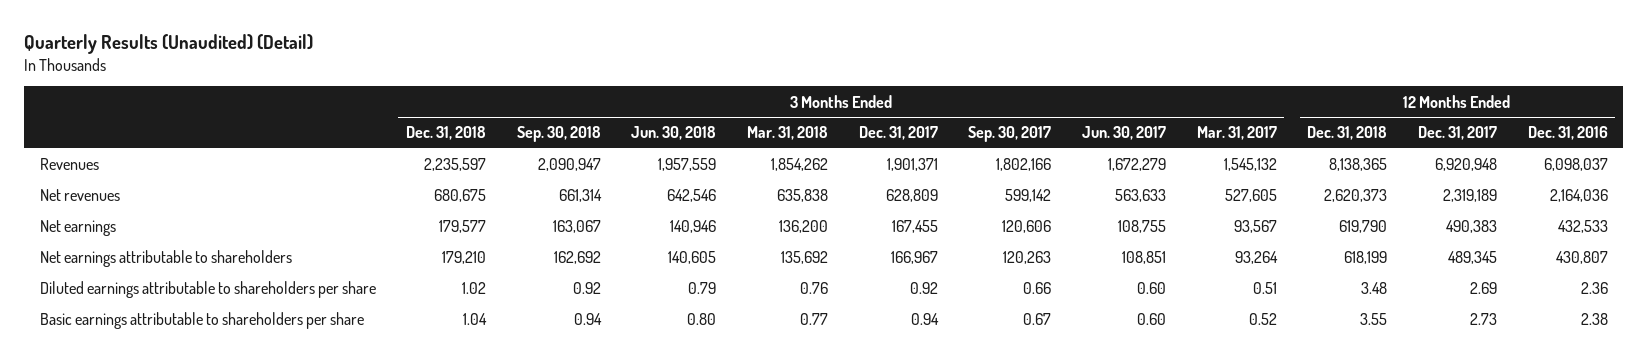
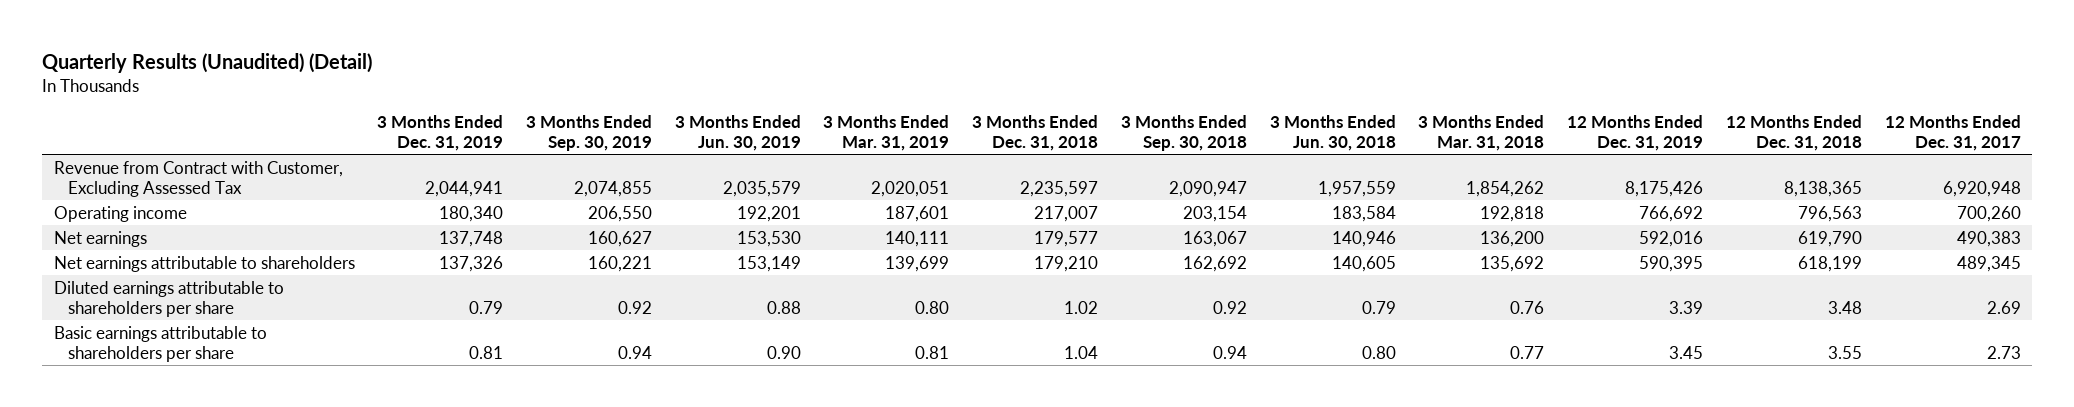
- | 3 Months Ended Dec. 31, 2018 | 3 Months Ended Sep. 30, 2018 | 3 Months Ended Jun. 30, 2018 | 3 Months Ended Mar. 31, 2018 | 3 Months Ended Dec. 31, 2017 | 3 Months Ended Sep. 30, 2017 | 3 Months Ended Jun. 30, 2017 | 3 Months Ended Mar. 31, 2017 | 12 Months Ended Dec. 31, 2018 | 12 Months Ended Dec. 31, 2017 | 12 Months Ended Dec. 31, 2016
+ | 3 Months Ended Dec. 31, 2019 | 3 Months Ended Sep. 30, 2019 | 3 Months Ended Jun. 30, 2019 | 3 Months Ended Mar. 31, 2019 | 3 Months Ended Dec. 31, 2018 | 3 Months Ended Sep. 30, 2018 | 3 Months Ended Jun. 30, 2018 | 3 Months Ended Mar. 31, 2018 | 12 Months Ended Dec. 31, 2019 | 12 Months Ended Dec. 31, 2018 | 12 Months Ended Dec. 31, 2017
- Revenues | 2,235,597 | 2,090,947 | 1,957,559 | 1,854,262 | 1,901,371 | 1,802,166 | 1,672,279 | 1,545,132 | 8,138,365 | 6,920,948 | 6,098,037
- Net revenues | 680,675 | 661,314 | 642,546 | 635,838 | 628,809 | 599,142 | 563,633 | 527,605 | 2,620,373 | 2,319,189 | 2,164,036
+ Revenue from Contract with Customer, Excluding Assessed Tax | 2,044,941 | 2,074,855 | 2,035,579 | 2,020,051 | 2,235,597 | 2,090,947 | 1,957,559 | 1,854,262 | 8,175,426 | 8,138,365 | 6,920,948
+ Operating income | 180,340 | 206,550 | 192,201 | 187,601 | 217,007 | 203,154 | 183,584 | 192,818 | 766,692 | 796,563 | 700,260

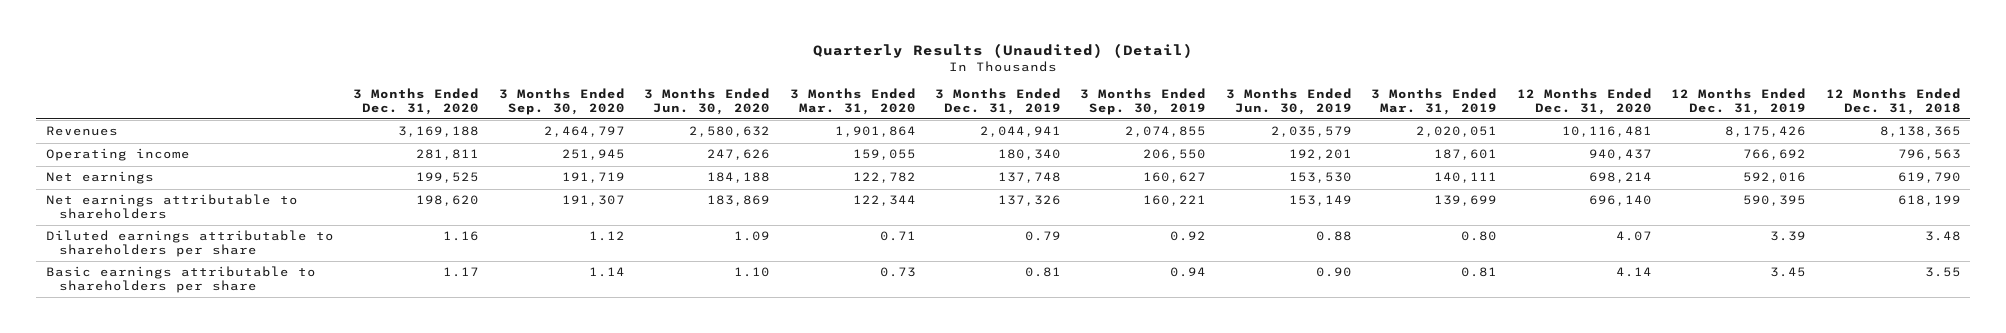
- | 3 Months Ended Dec. 31, 2019 | 3 Months Ended Sep. 30, 2019 | 3 Months Ended Jun. 30, 2019 | 3 Months Ended Mar. 31, 2019 | 3 Months Ended Dec. 31, 2018 | 3 Months Ended Sep. 30, 2018 | 3 Months Ended Jun. 30, 2018 | 3 Months Ended Mar. 31, 2018 | 12 Months Ended Dec. 31, 2019 | 12 Months Ended Dec. 31, 2018 | 12 Months Ended Dec. 31, 2017
+ | 3 Months Ended Dec. 31, 2020 | 3 Months Ended Sep. 30, 2020 | 3 Months Ended Jun. 30, 2020 | 3 Months Ended Mar. 31, 2020 | 3 Months Ended Dec. 31, 2019 | 3 Months Ended Sep. 30, 2019 | 3 Months Ended Jun. 30, 2019 | 3 Months Ended Mar. 31, 2019 | 12 Months Ended Dec. 31, 2020 | 12 Months Ended Dec. 31, 2019 | 12 Months Ended Dec. 31, 2018
- Revenue from Contract with Customer, Excluding Assessed Tax | 2,044,941 | 2,074,855 | 2,035,579 | 2,020,051 | 2,235,597 | 2,090,947 | 1,957,559 | 1,854,262 | 8,175,426 | 8,138,365 | 6,920,948
+ Revenues | 3,169,188 | 2,464,797 | 2,580,632 | 1,901,864 | 2,044,941 | 2,074,855 | 2,035,579 | 2,020,051 | 10,116,481 | 8,175,426 | 8,138,365

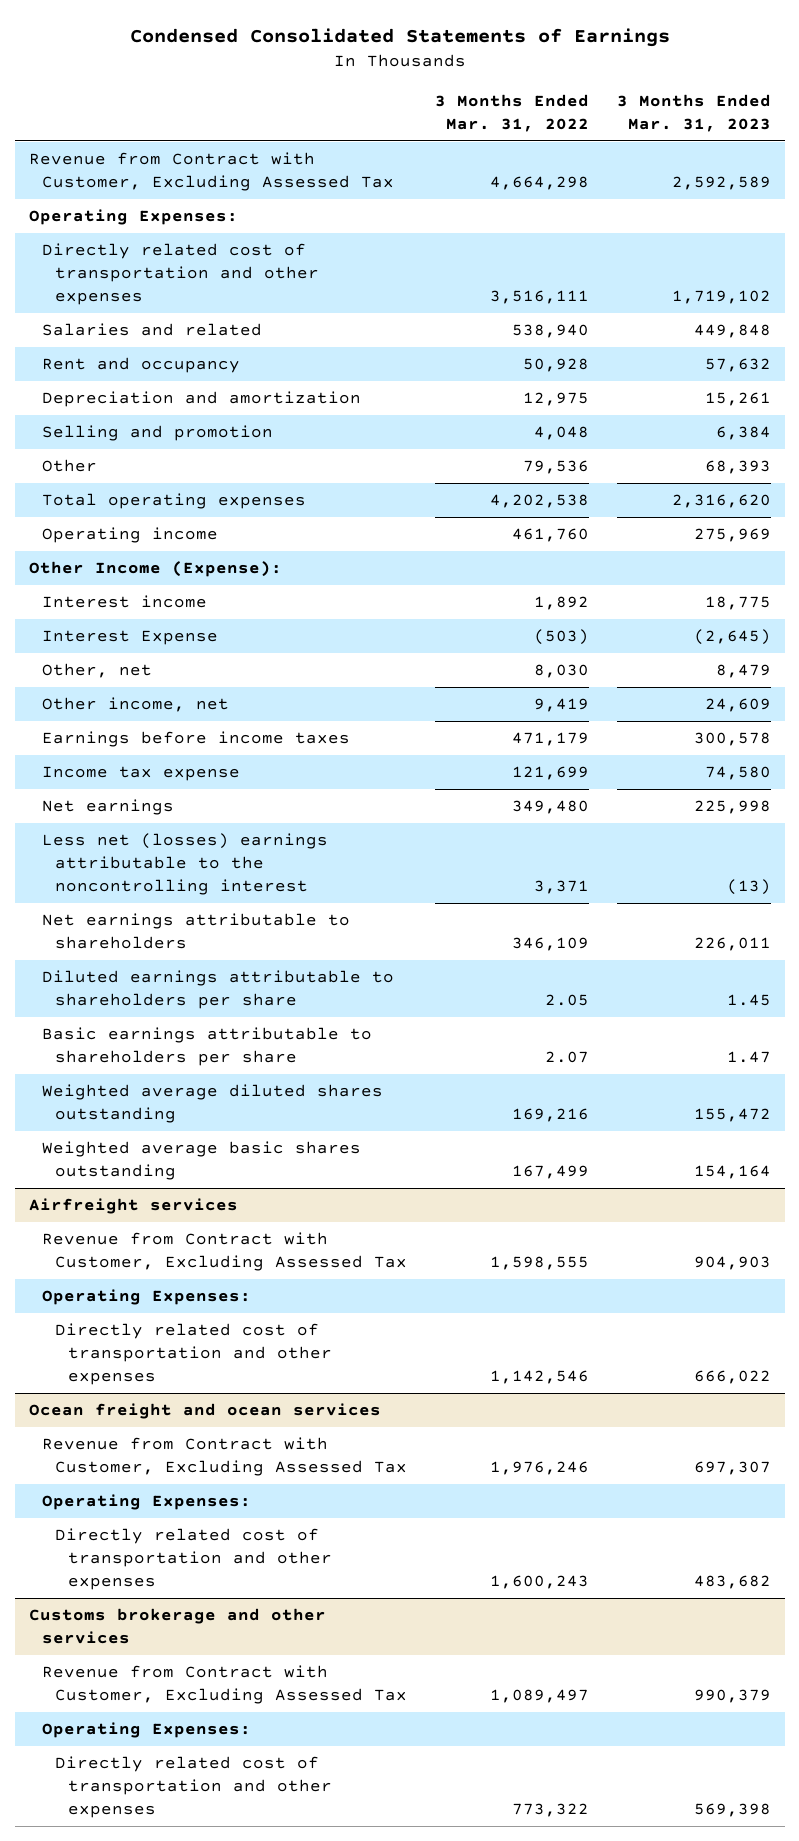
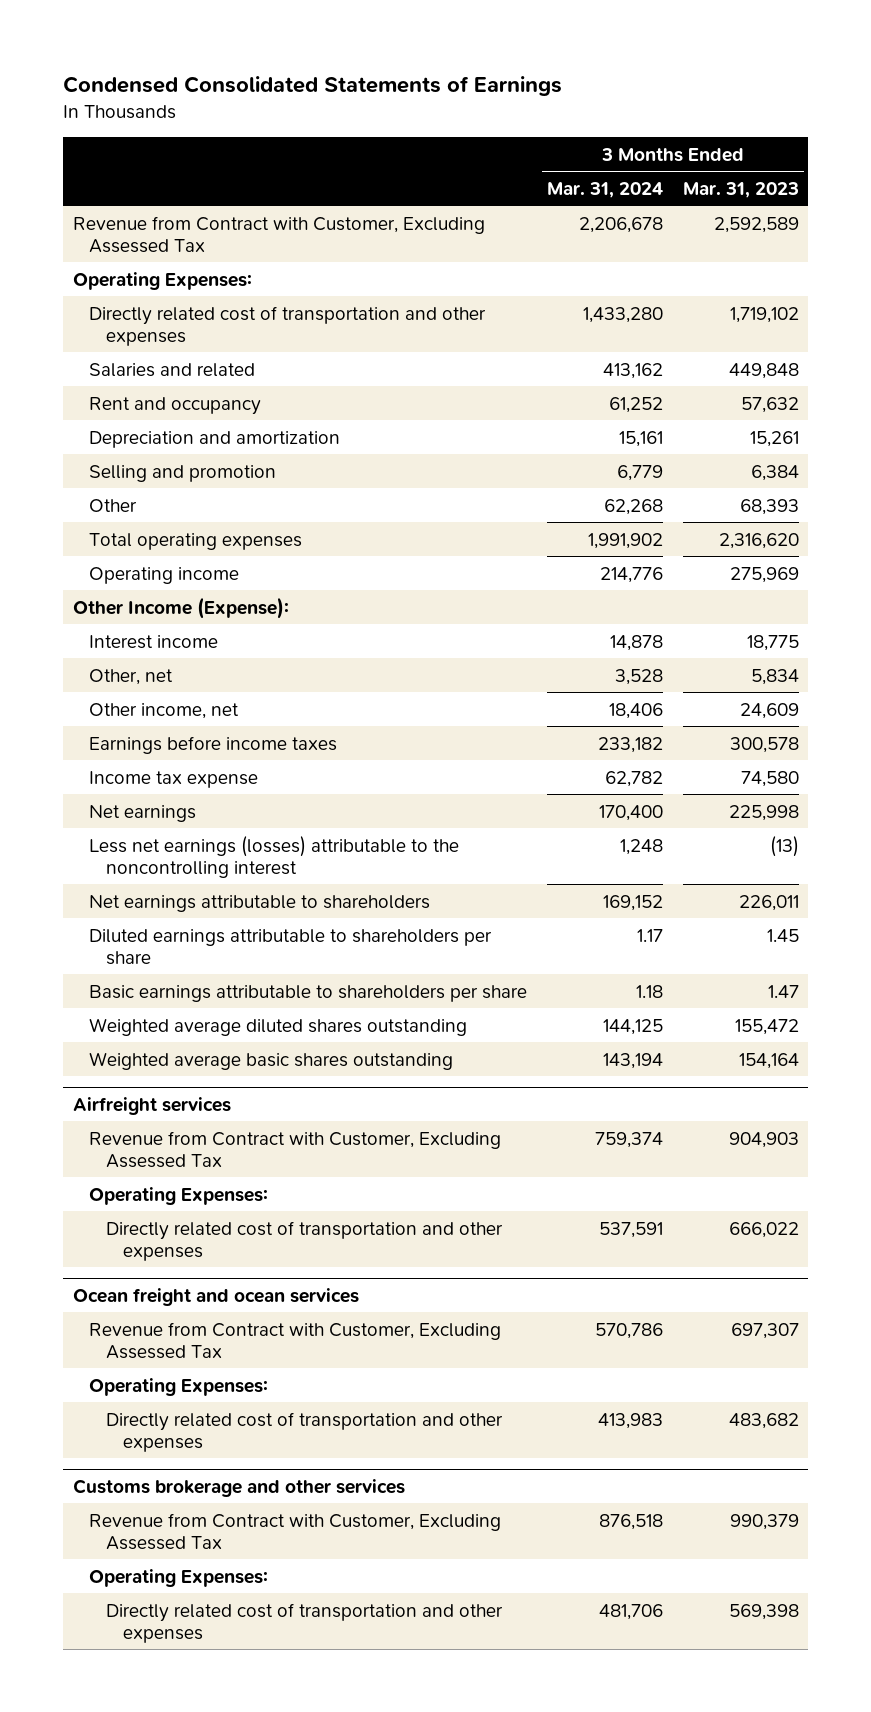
- | 3 Months Ended Mar. 31, 2022 | 3 Months Ended Mar. 31, 2023
+ | 3 Months Ended Mar. 31, 2024 | 3 Months Ended Mar. 31, 2023
- Interest Expense | (503) | (2,645)
- Other, net | 8,030 | 8,479
+ Other, net | 3,528 | 5,834
- Less net (losses) earnings attributable to the noncontrolling interest | 3,371 | (13)
+ Less net earnings (losses) attributable to the noncontrolling interest | 1,248 | (13)

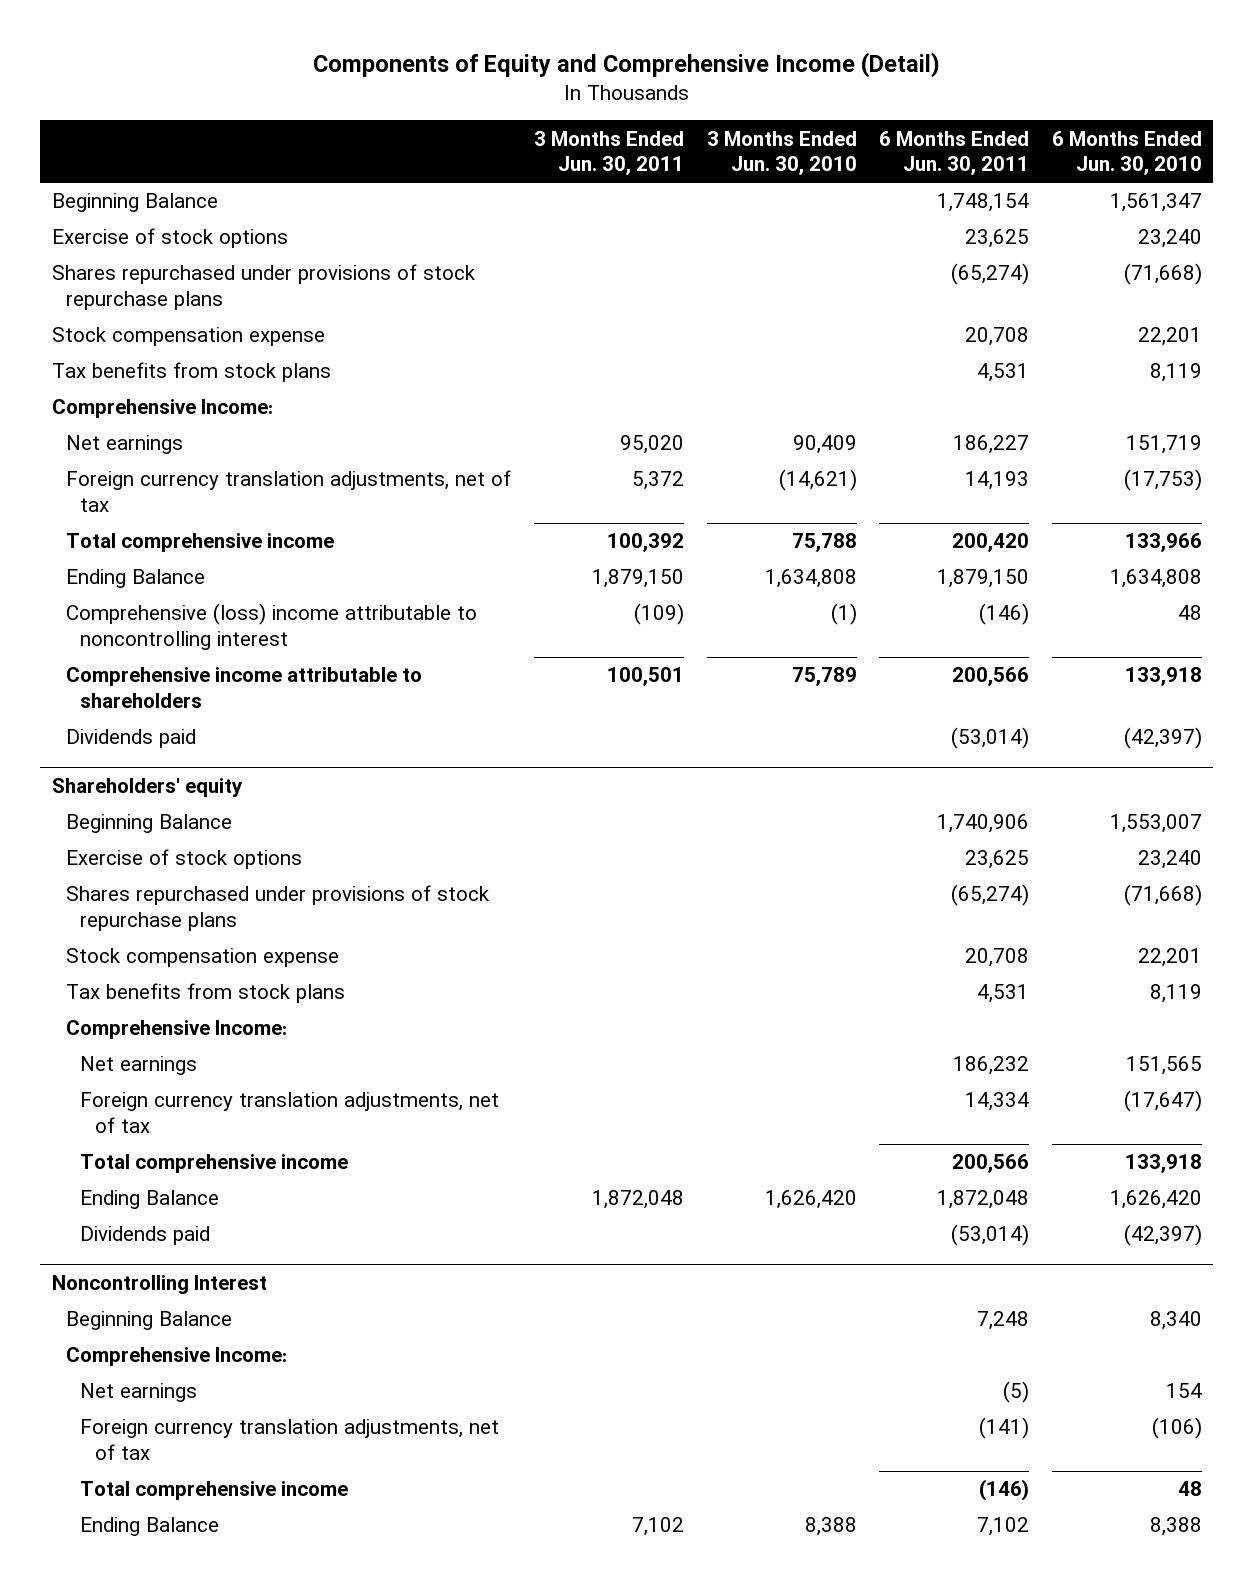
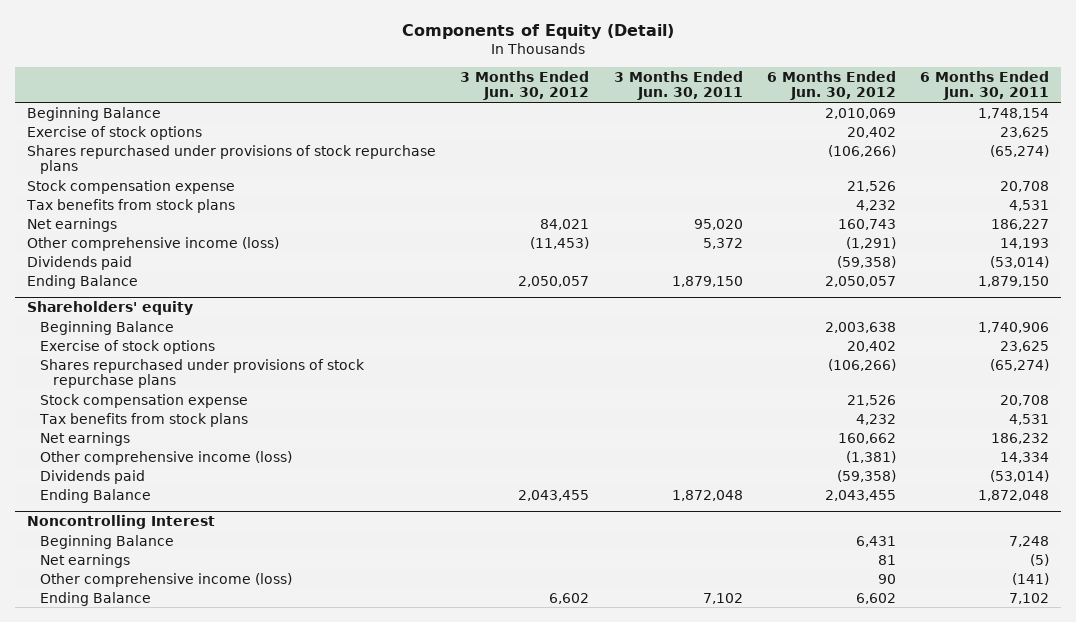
- Components of Equity and Comprehensive Income (Detail)
+ Components of Equity (Detail)
- | 3 Months Ended Jun. 30, 2011 | 3 Months Ended Jun. 30, 2010 | 6 Months Ended Jun. 30, 2011 | 6 Months Ended Jun. 30, 2010
+ | 3 Months Ended Jun. 30, 2012 | 3 Months Ended Jun. 30, 2011 | 6 Months Ended Jun. 30, 2012 | 6 Months Ended Jun. 30, 2011
- Comprehensive Income:
- Foreign currency translation adjustments, net of tax | 5,372 | (14,621) | 14,193 | (17,753)
- Total comprehensive income | 100,392 | 75,788 | 200,420 | 133,966
- Comprehensive (loss) income attributable to noncontrolling interest | (109) | (1) | (146) | 48
- Comprehensive income attributable to shareholders | 100,501 | 75,789 | 200,566 | 133,918
+ Other comprehensive income (loss) | (11,453) | 5,372 | (1,291) | 14,193
moved down: Ending Balance | 2,050,057 | 1,879,150 | 2,050,057 | 1,879,150
@ Shareholders' equity
- Comprehensive Income:
- Foreign currency translation adjustments, net of tax | | | 14,334 | (17,647)
- Total comprehensive income | | | 200,566 | 133,918
+ Other comprehensive income (loss) | | | (1,381) | 14,334
moved down: Ending Balance | 2,043,455 | 1,872,048 | 2,043,455 | 1,872,048
@ Noncontrolling Interest
- Comprehensive Income:
- Foreign currency translation adjustments, net of tax | | | (141) | (106)
- Total comprehensive income | | | (146) | 48
+ Other comprehensive income (loss) | | | 90 | (141)

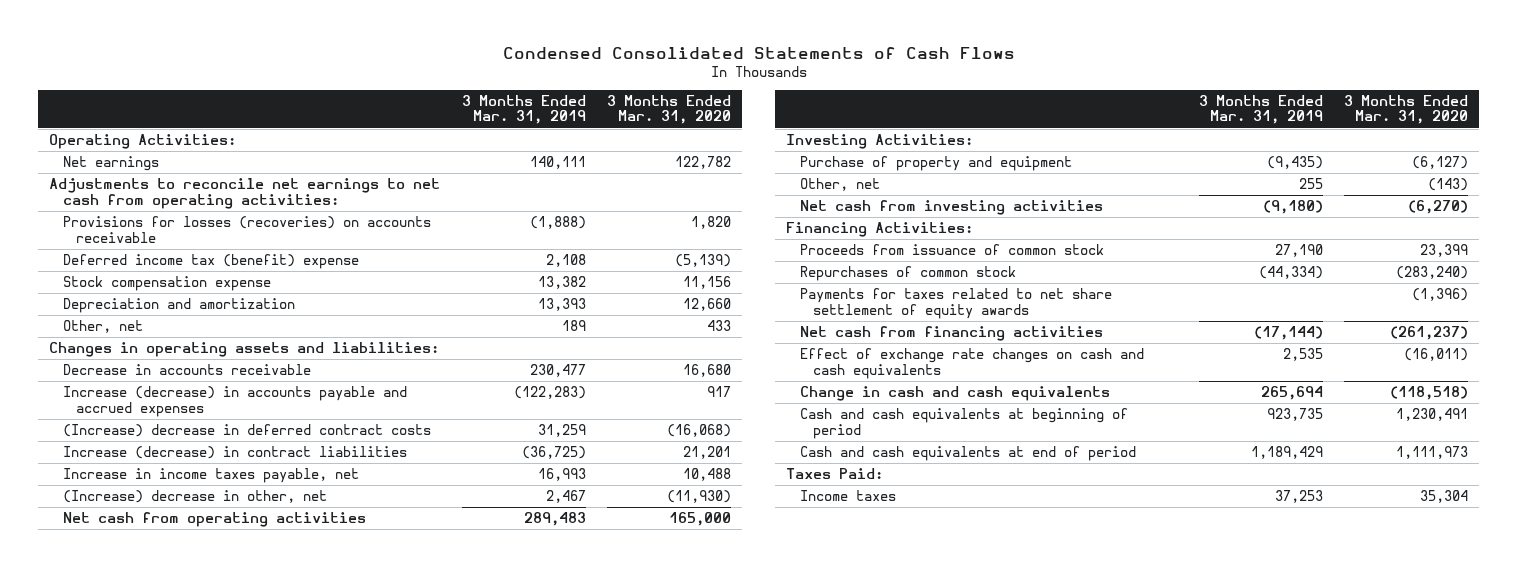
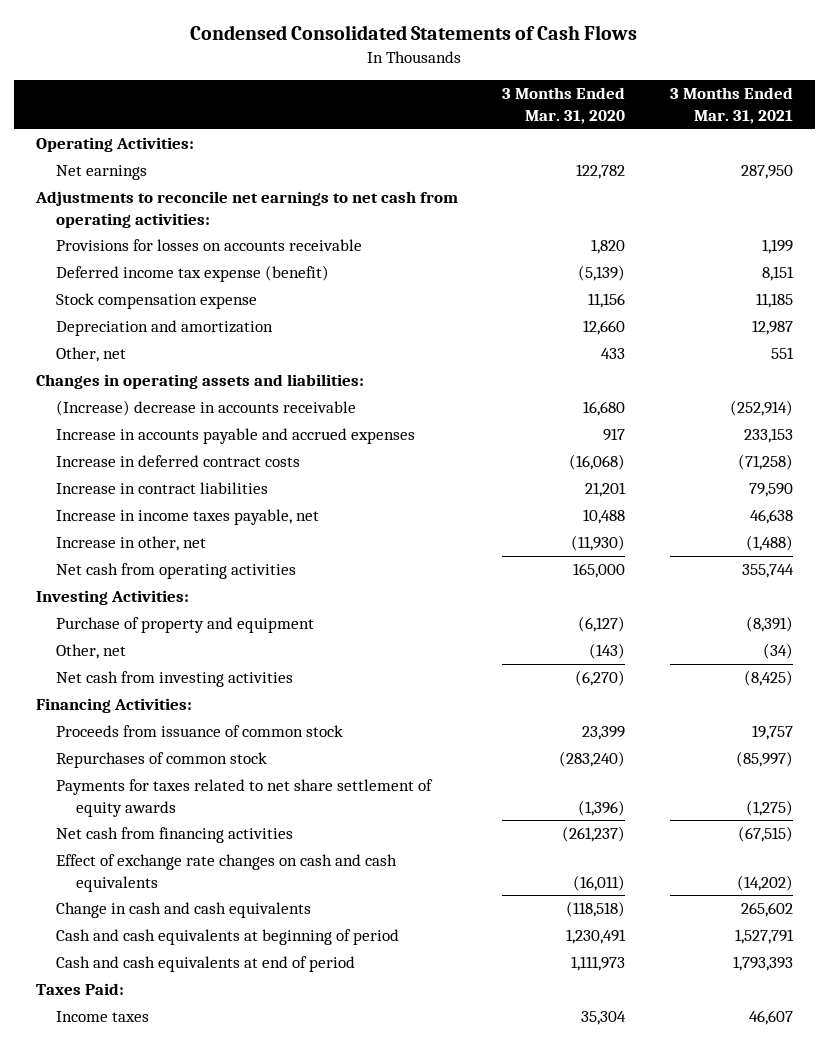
- | 3 Months Ended Mar. 31, 2019 | 3 Months Ended Mar. 31, 2020
+ | 3 Months Ended Mar. 31, 2020 | 3 Months Ended Mar. 31, 2021
- Provisions for losses (recoveries) on accounts receivable | (1,888) | 1,820
- Deferred income tax (benefit) expense | 2,108 | (5,139)
+ Provisions for losses on accounts receivable | 1,820 | 1,199
+ Deferred income tax expense (benefit) | (5,139) | 8,151
- Decrease in accounts receivable | 230,477 | 16,680
- Increase (decrease) in accounts payable and accrued expenses | (122,283) | 917
- (Increase) decrease in deferred contract costs | 31,259 | (16,068)
- Increase (decrease) in contract liabilities | (36,725) | 21,201
+ (Increase) decrease in accounts receivable | 16,680 | (252,914)
+ Increase in accounts payable and accrued expenses | 917 | 233,153
+ Increase in deferred contract costs | (16,068) | (71,258)
+ Increase in contract liabilities | 21,201 | 79,590
- (Increase) decrease in other, net | 2,467 | (11,930)
+ Increase in other, net | (11,930) | (1,488)

